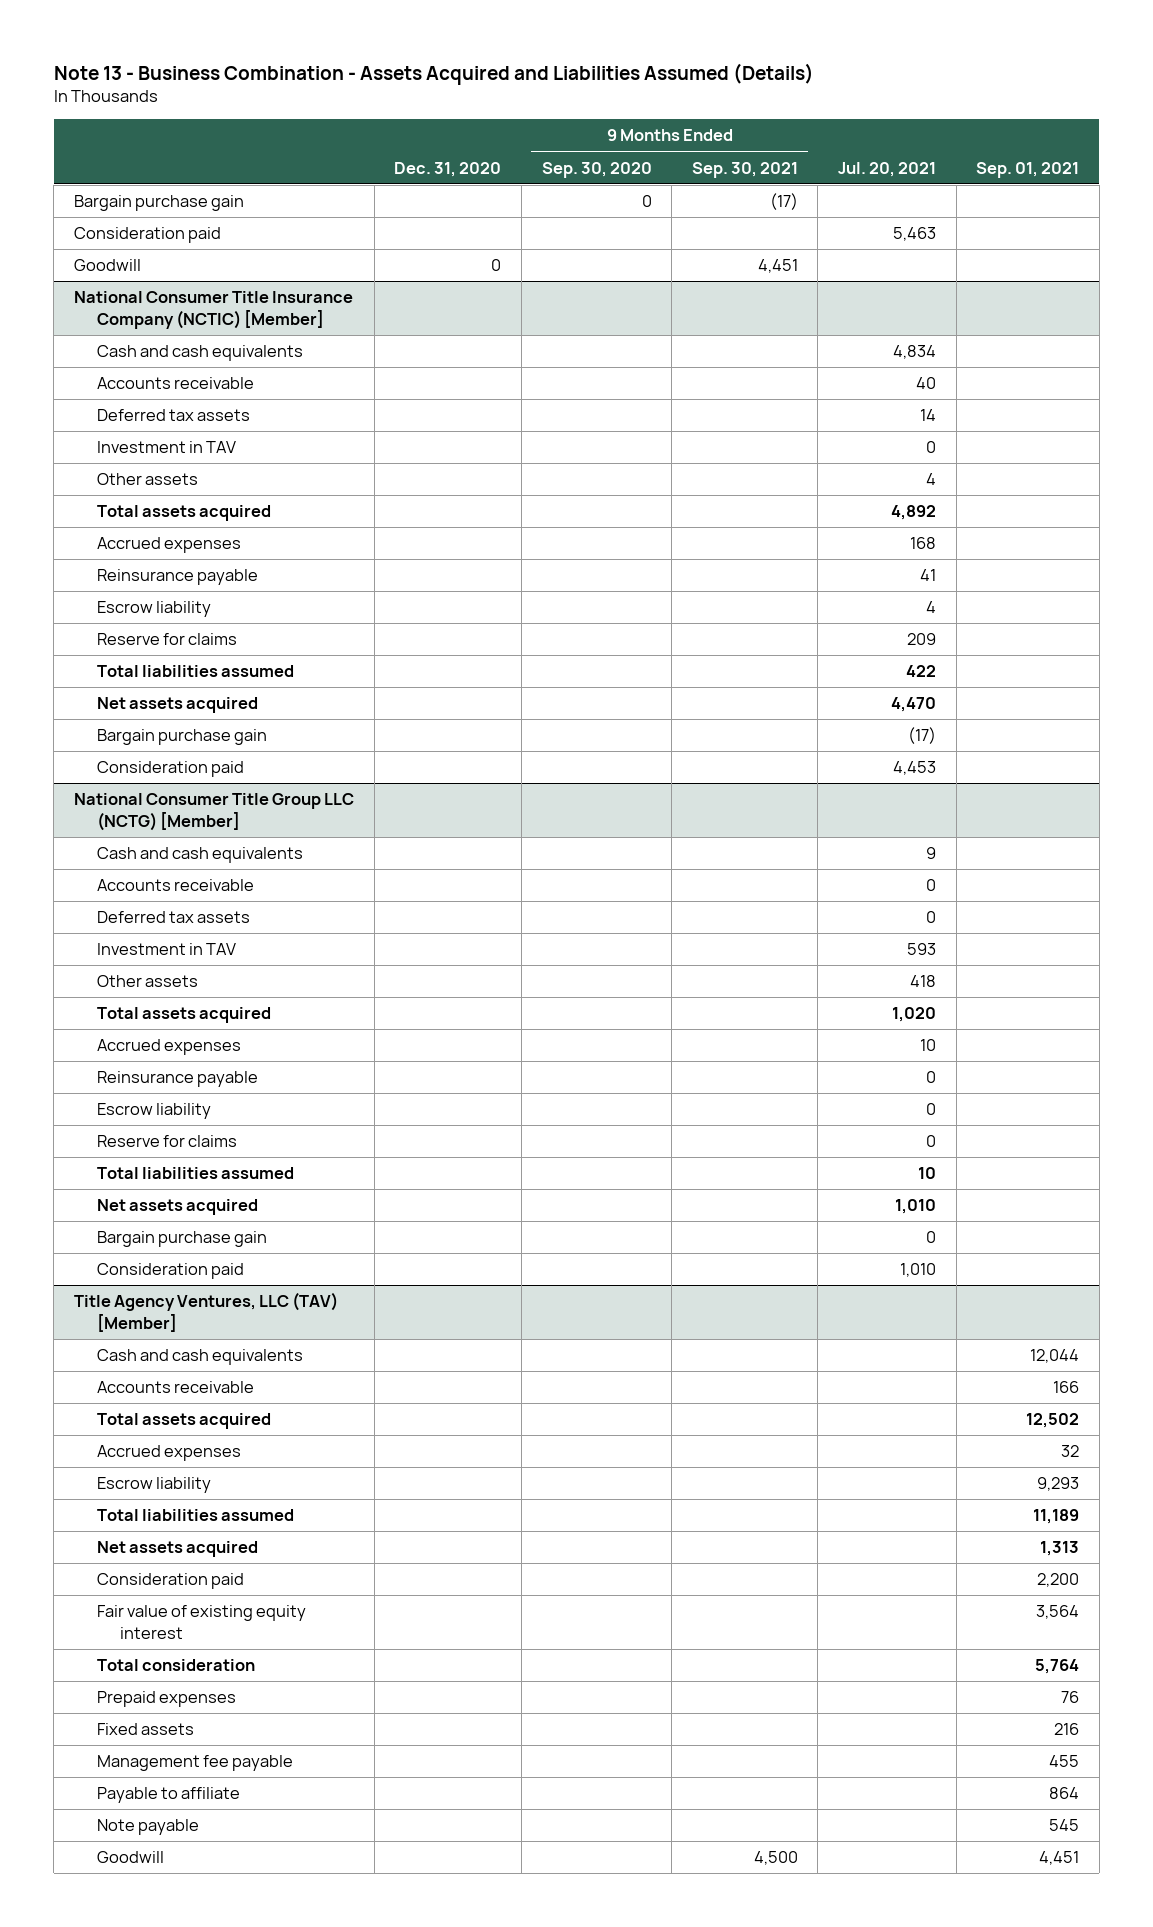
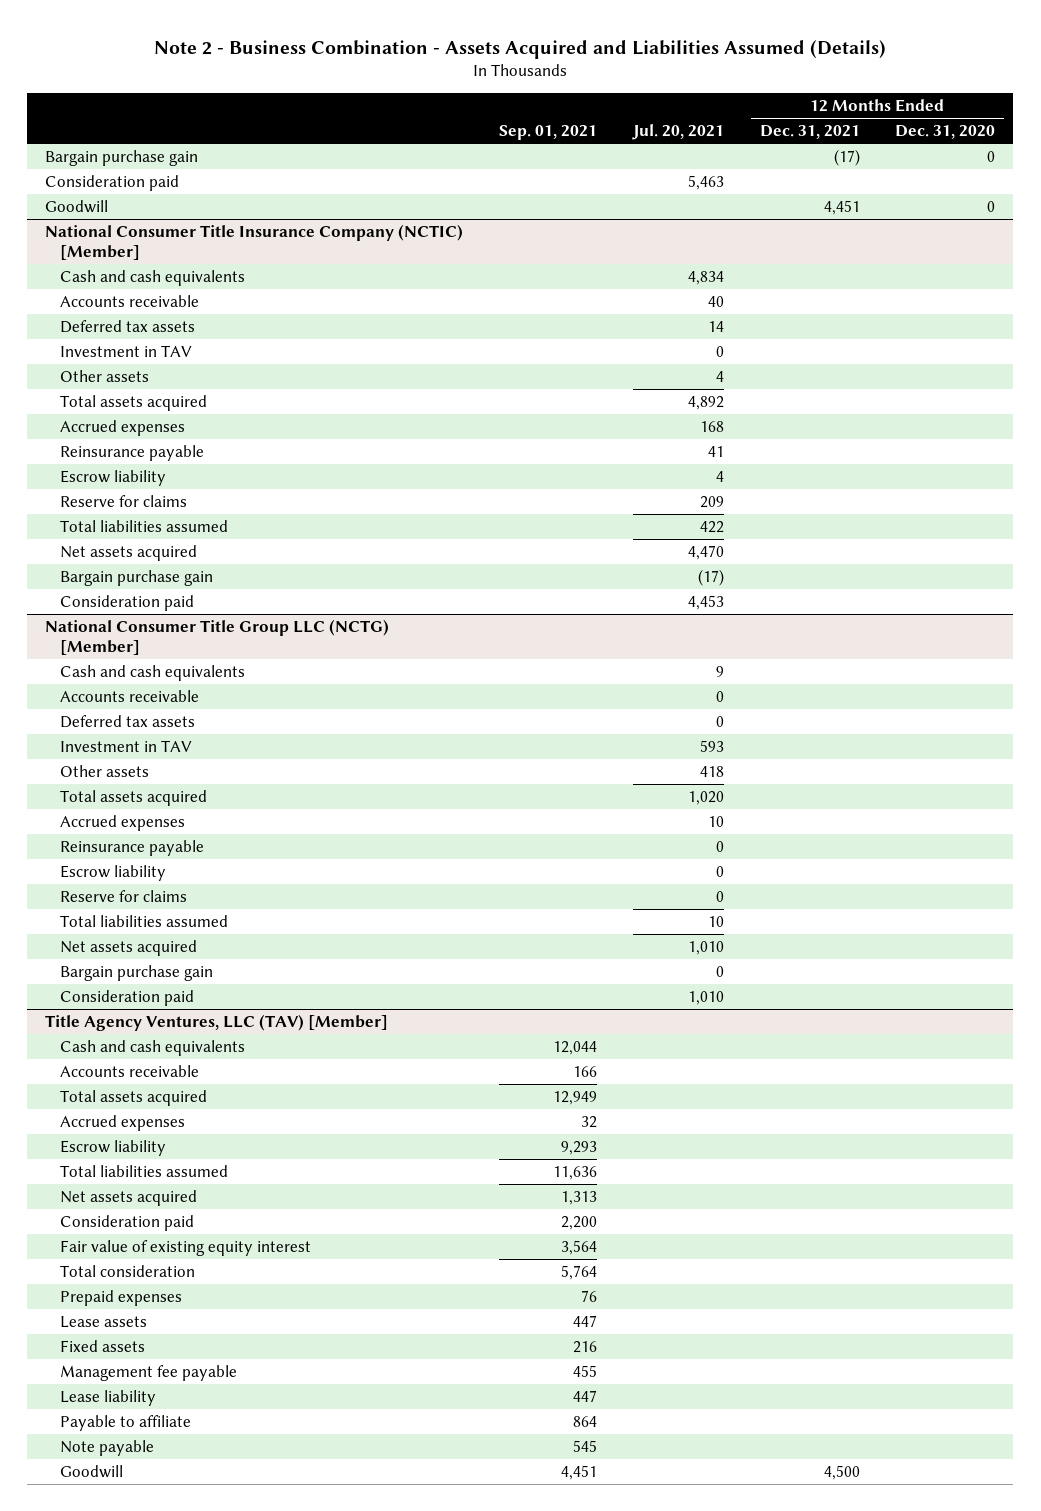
- Note 13 - Business Combination - Assets Acquired and Liabilities Assumed (Details)
+ Note 2 - Business Combination - Assets Acquired and Liabilities Assumed (Details)
- | Dec. 31, 2020 | 9 Months Ended Sep. 30, 2020 | 9 Months Ended Sep. 30, 2021 | Jul. 20, 2021 | Sep. 01, 2021
+ | Sep. 01, 2021 | Jul. 20, 2021 | 12 Months Ended Dec. 31, 2021 | 12 Months Ended Dec. 31, 2020
@ Title Agency Ventures, LLC (TAV) [Member]
- Total assets acquired | | | | | 12,502
+ Total assets acquired | 12,949 | | |
- Total liabilities assumed | | | | | 11,189
+ Total liabilities assumed | 11,636 | | |
+ Lease assets | 447 | | |
+ Lease liability | 447 | | |

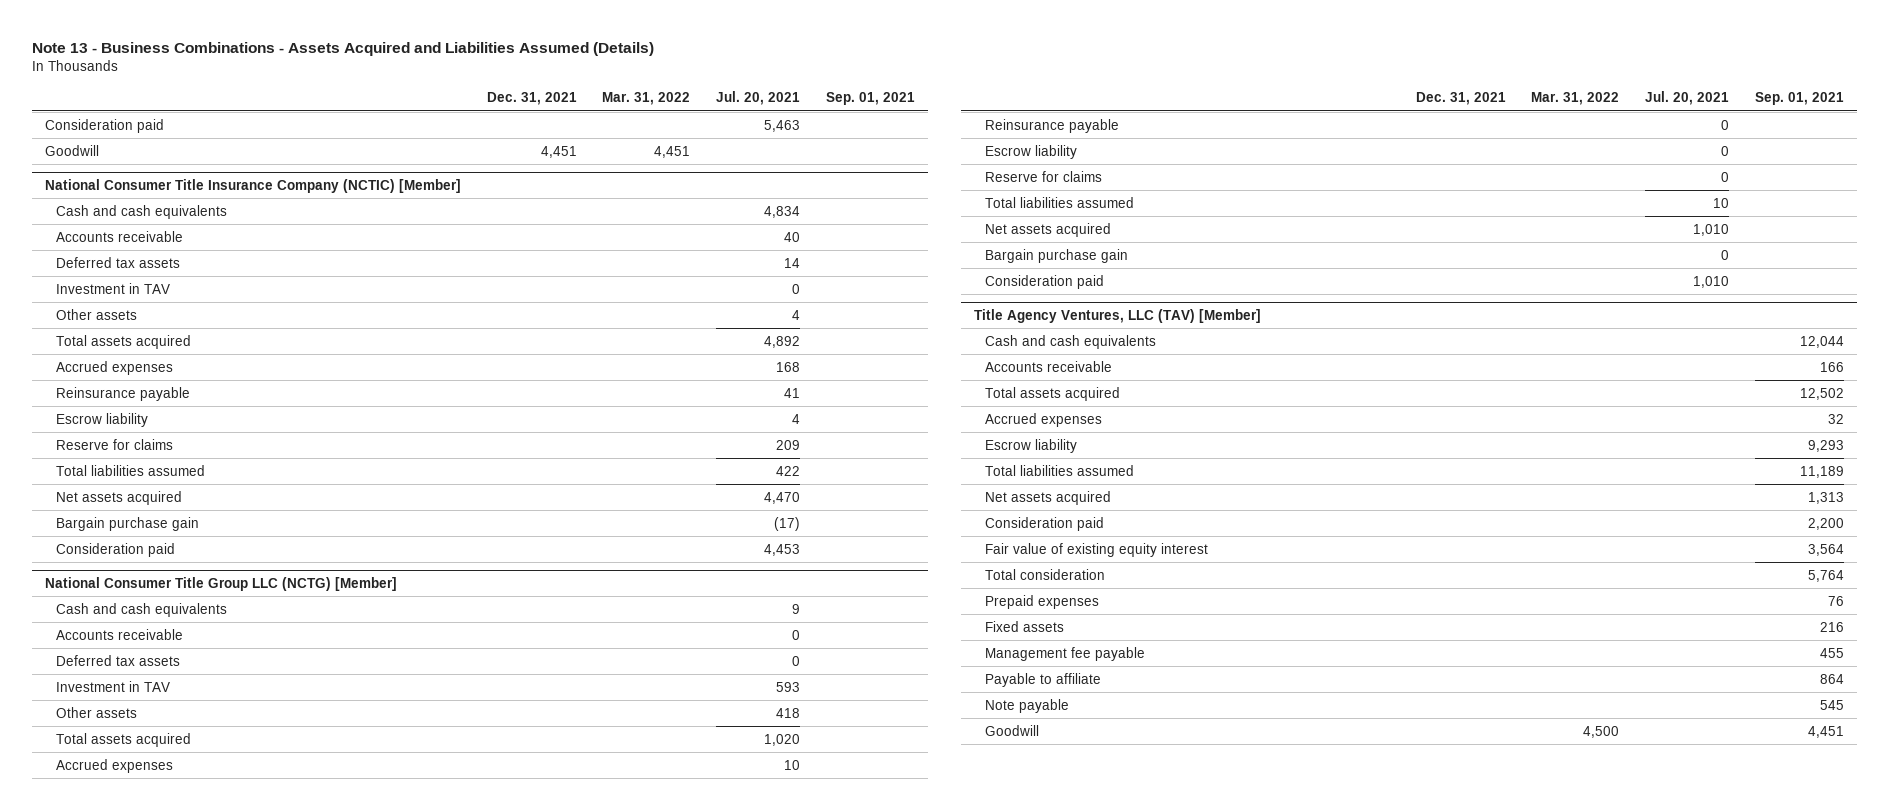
- Note 2 - Business Combination - Assets Acquired and Liabilities Assumed (Details)
+ Note 13 - Business Combinations - Assets Acquired and Liabilities Assumed (Details)
- | Sep. 01, 2021 | Jul. 20, 2021 | 12 Months Ended Dec. 31, 2021 | 12 Months Ended Dec. 31, 2020
+ | Dec. 31, 2021 | Mar. 31, 2022 | Jul. 20, 2021 | Sep. 01, 2021
- Bargain purchase gain | | | (17) | 0
@ Title Agency Ventures, LLC (TAV) [Member]
- Total assets acquired | 12,949 | | |
+ Total assets acquired | | | | 12,502
- Total liabilities assumed | 11,636 | | |
+ Total liabilities assumed | | | | 11,189
- Lease assets | 447 | | |
- Lease liability | 447 | | |

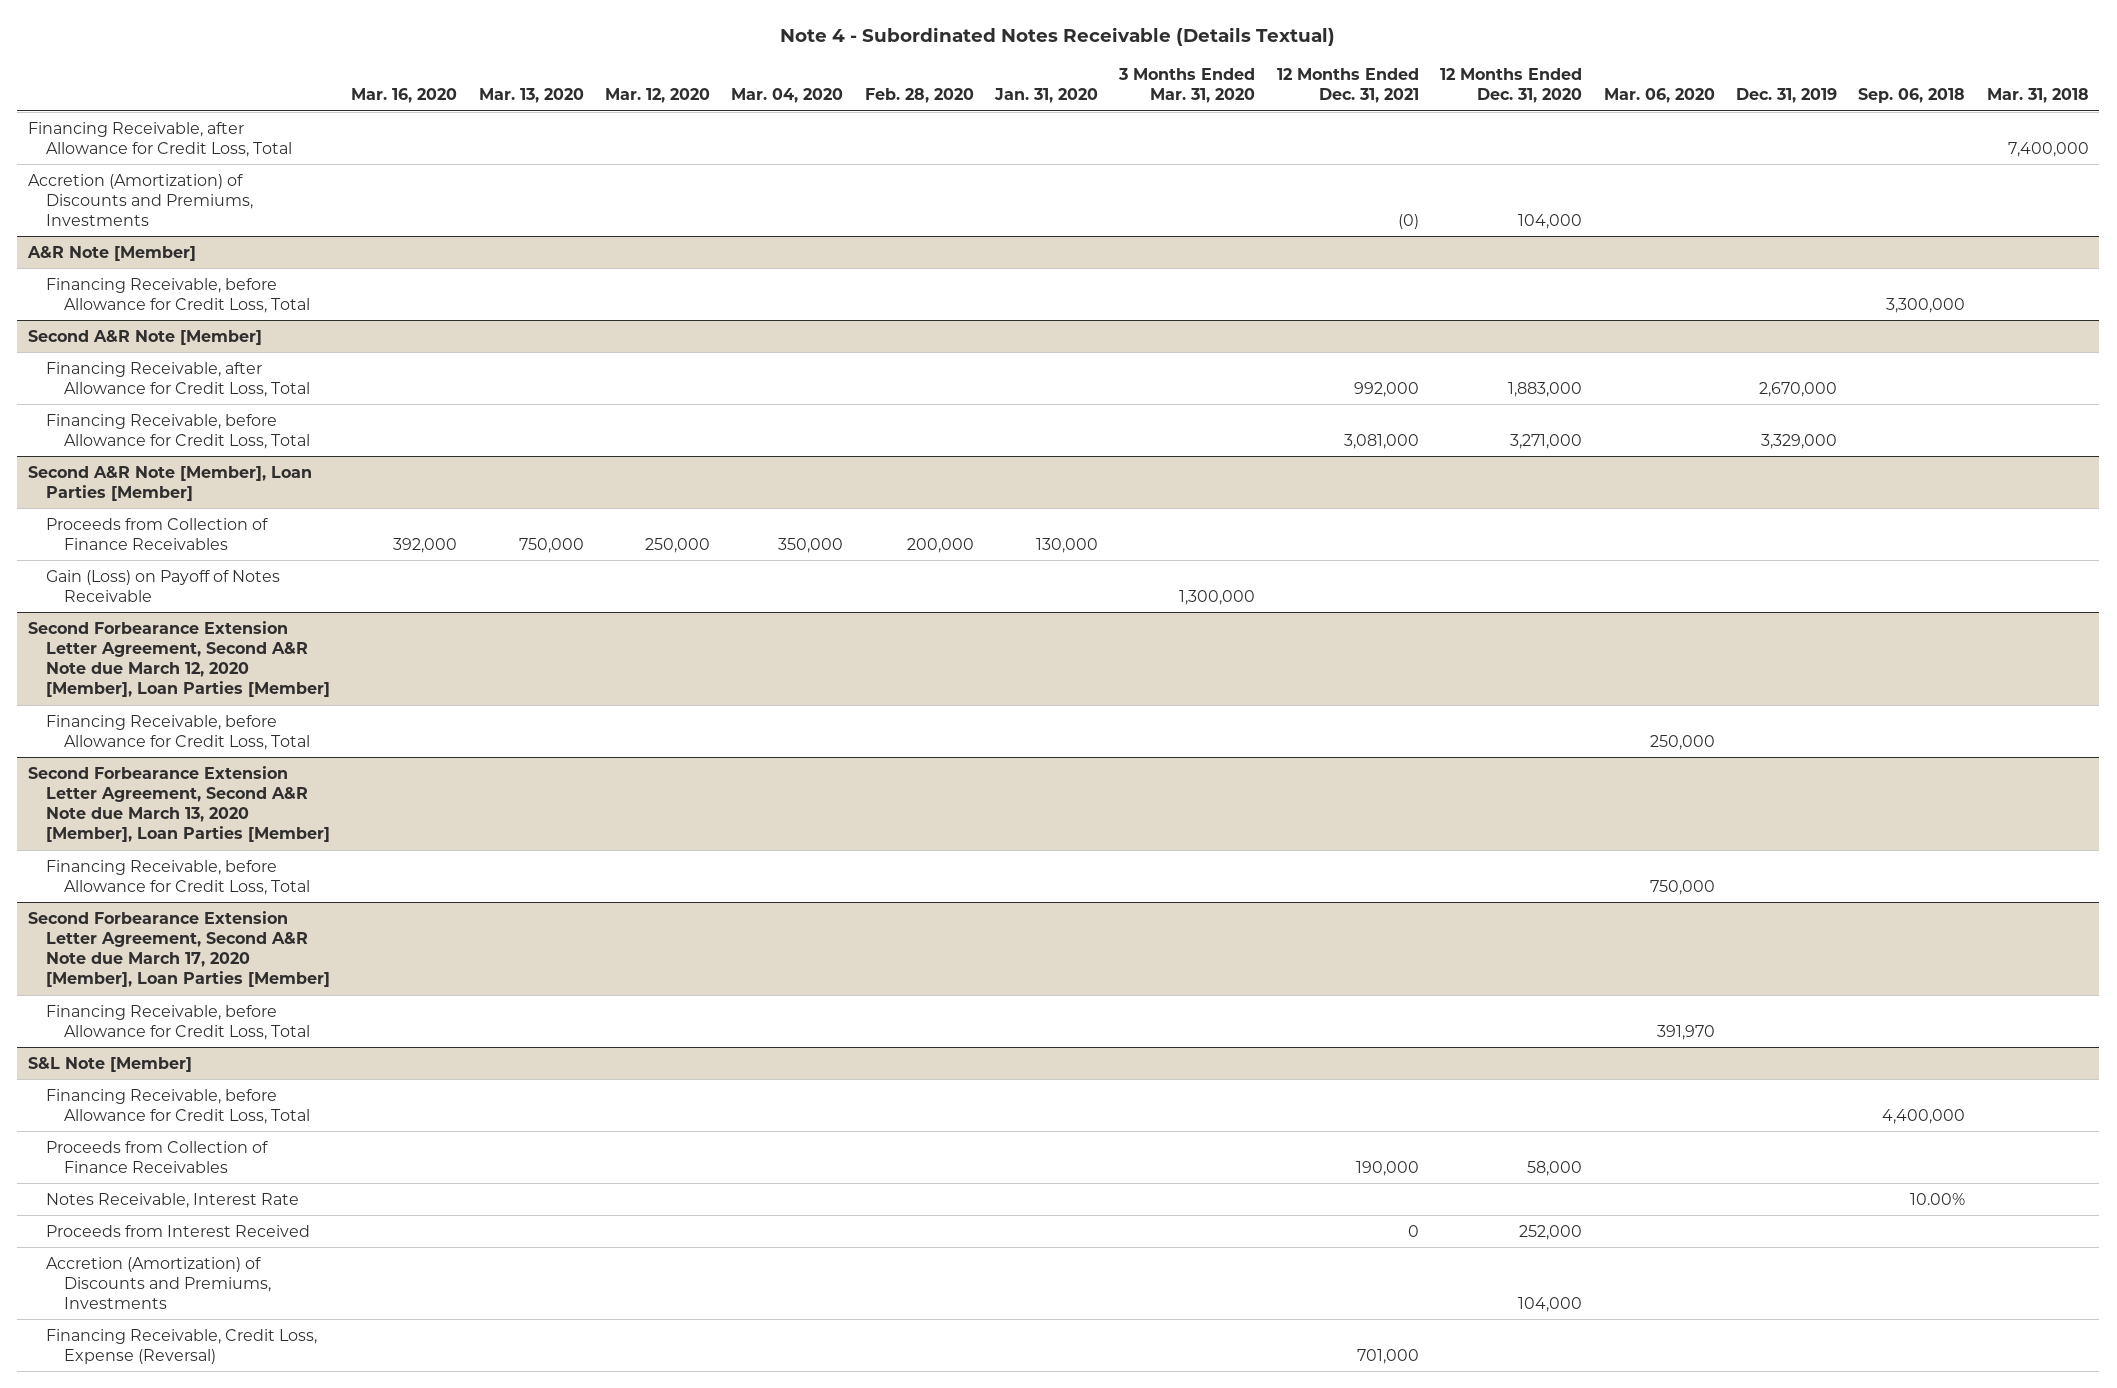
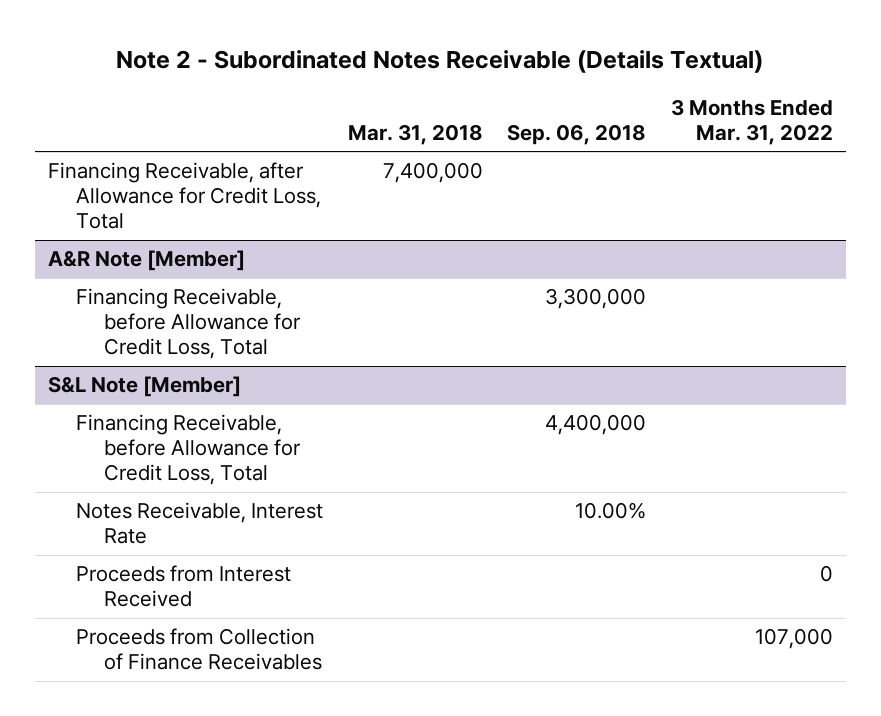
- Note 4 - Subordinated Notes Receivable (Details Textual)
+ Note 2 - Subordinated Notes Receivable (Details Textual)
- | Mar. 16, 2020 | Mar. 13, 2020 | Mar. 12, 2020 | Mar. 04, 2020 | Feb. 28, 2020 | Jan. 31, 2020 | 3 Months Ended Mar. 31, 2020 | 12 Months Ended Dec. 31, 2021 | 12 Months Ended Dec. 31, 2020 | Mar. 06, 2020 | Dec. 31, 2019 | Sep. 06, 2018 | Mar. 31, 2018
+ | Mar. 31, 2018 | Sep. 06, 2018 | 3 Months Ended Mar. 31, 2022
- Accretion (Amortization) of Discounts and Premiums, Investments | | | | | | | | (0) | 104,000 | | | |
- Second A&R Note [Member]
- Financing Receivable, after Allowance for Credit Loss, Total | | | | | | | | 992,000 | 1,883,000 | | 2,670,000 | |
- Financing Receivable, before Allowance for Credit Loss, Total | | | | | | | | 3,081,000 | 3,271,000 | | 3,329,000 | |
- Second A&R Note [Member], Loan Parties [Member]
- Proceeds from Collection of Finance Receivables | 392,000 | 750,000 | 250,000 | 350,000 | 200,000 | 130,000 | | | | | | |
- Gain (Loss) on Payoff of Notes Receivable | | | | | | | 1,300,000 | | | | | |
- Second Forbearance Extension Letter Agreement, Second A&R Note due March 12, 2020 [Member], Loan Parties [Member]
- Financing Receivable, before Allowance for Credit Loss, Total | | | | | | | | | | 250,000 | | |
- Second Forbearance Extension Letter Agreement, Second A&R Note due March 13, 2020 [Member], Loan Parties [Member]
- Financing Receivable, before Allowance for Credit Loss, Total | | | | | | | | | | 750,000 | | |
- Second Forbearance Extension Letter Agreement, Second A&R Note due March 17, 2020 [Member], Loan Parties [Member]
- Financing Receivable, before Allowance for Credit Loss, Total | | | | | | | | | | 391,970 | | |
@ S&L Note [Member]
- Accretion (Amortization) of Discounts and Premiums, Investments | | | | | | | | | 104,000 | | | |
- Financing Receivable, Credit Loss, Expense (Reversal) | | | | | | | | 701,000 | | | | |
moved down: Proceeds from Collection of Finance Receivables | | | 107,000

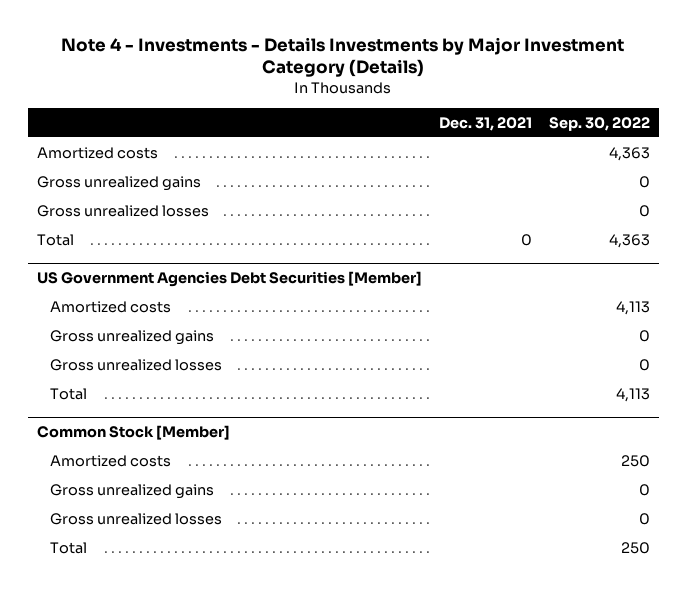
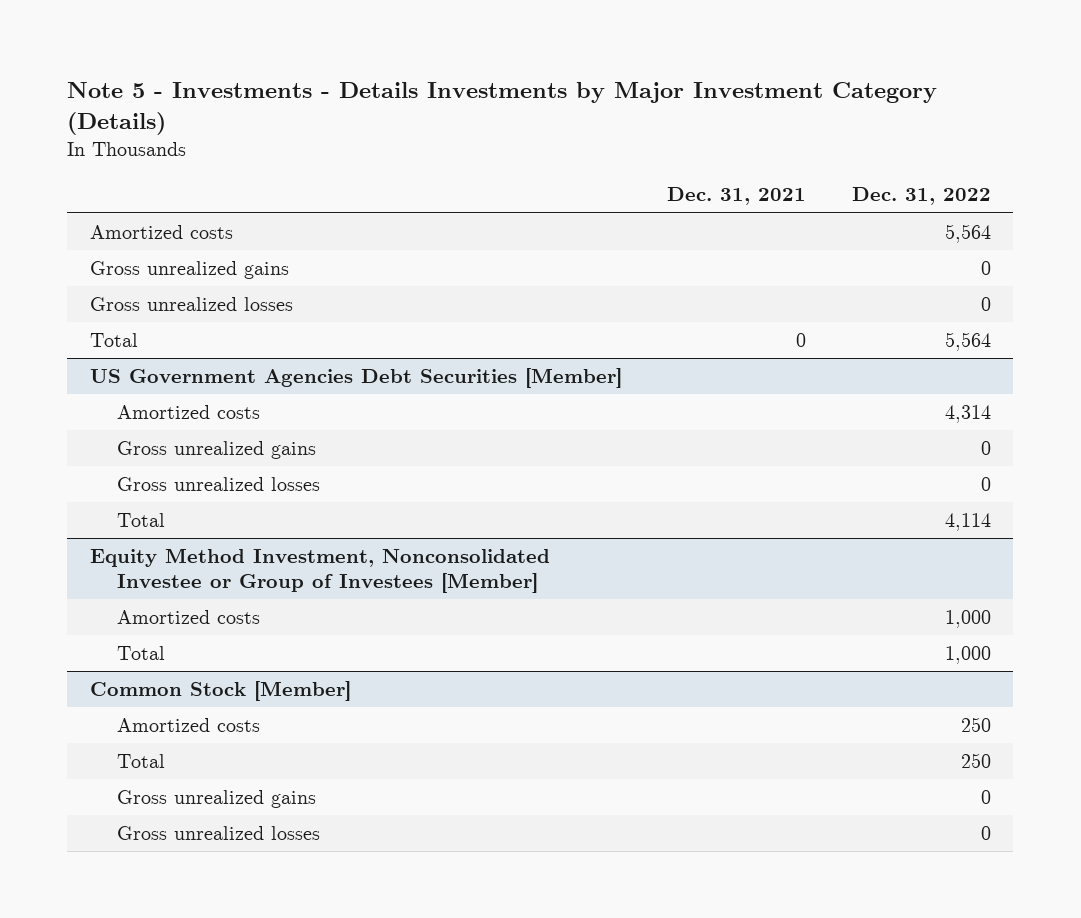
- Note 4 - Investments - Details Investments by Major Investment Category (Details)
+ Note 5 - Investments - Details Investments by Major Investment Category (Details)
- | Dec. 31, 2021 | Sep. 30, 2022
+ | Dec. 31, 2021 | Dec. 31, 2022
+ Equity Method Investment, Nonconsolidated Investee or Group of Investees [Member]
+ Amortized costs | | 1,000
+ Total | | 1,000
@ Common Stock [Member]
moved up: Total | | 250

